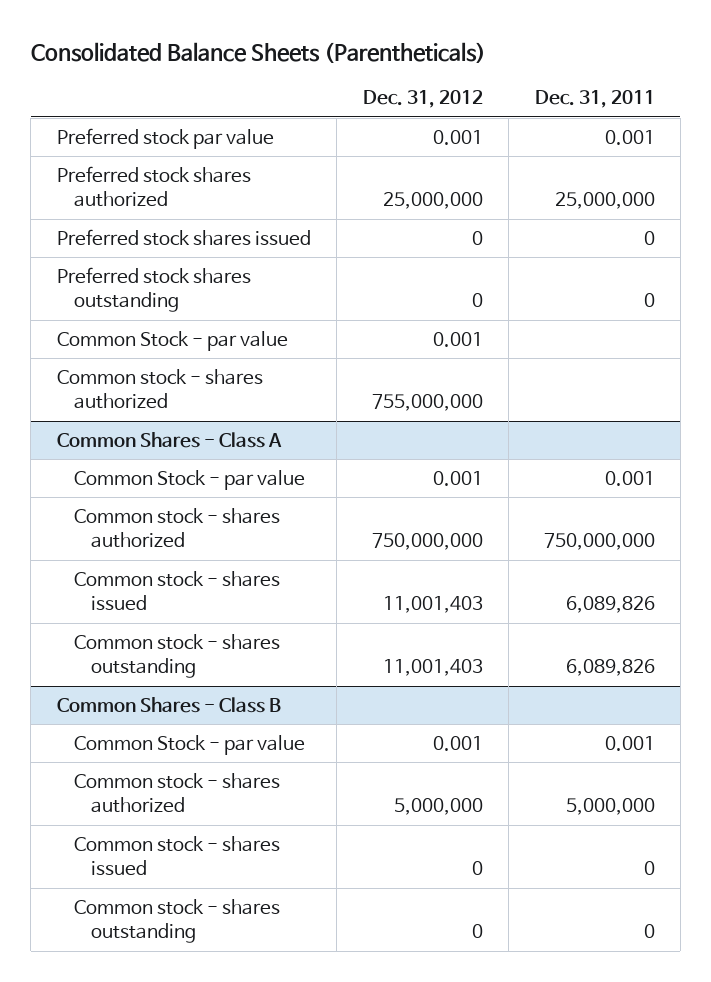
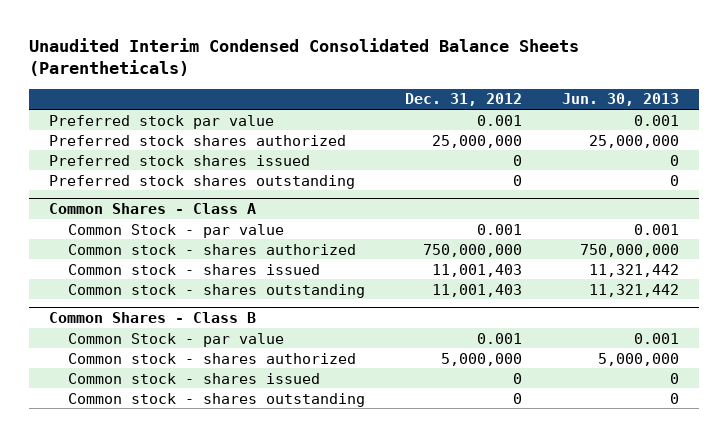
- Consolidated Balance Sheets (Parentheticals)
+ Unaudited Interim Condensed Consolidated Balance Sheets (Parentheticals)
- | Dec. 31, 2012 | Dec. 31, 2011
+ | Dec. 31, 2012 | Jun. 30, 2013
- Common Stock - par value | 0.001 |
- Common stock - shares authorized | 755,000,000 |

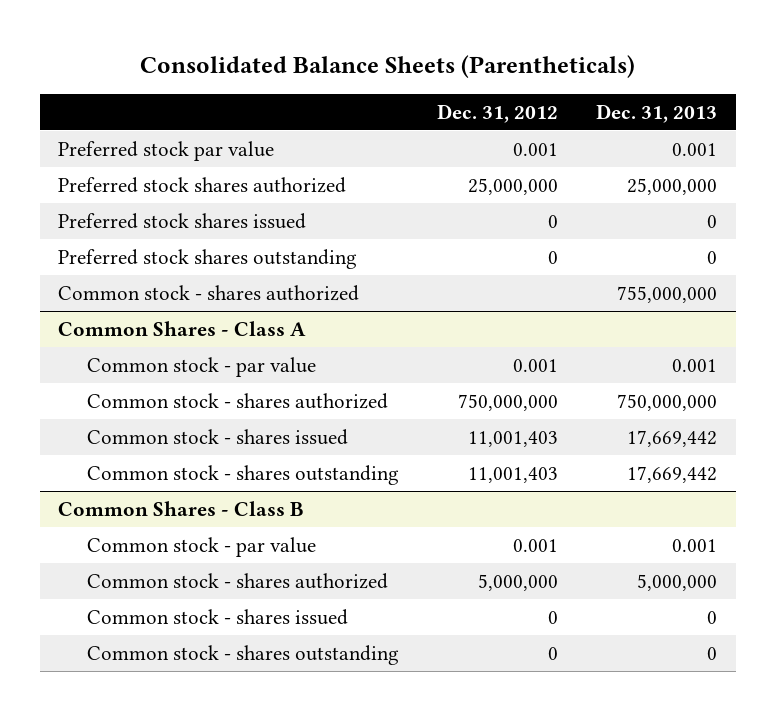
- Unaudited Interim Condensed Consolidated Balance Sheets (Parentheticals)
+ Consolidated Balance Sheets (Parentheticals)
- | Dec. 31, 2012 | Jun. 30, 2013
+ | Dec. 31, 2012 | Dec. 31, 2013
+ Common stock - shares authorized | | 755,000,000
@ Common Shares - Class A
- Common Stock - par value | 0.001 | 0.001
+ Common stock - par value | 0.001 | 0.001
@ Common Shares - Class B
- Common Stock - par value | 0.001 | 0.001
+ Common stock - par value | 0.001 | 0.001

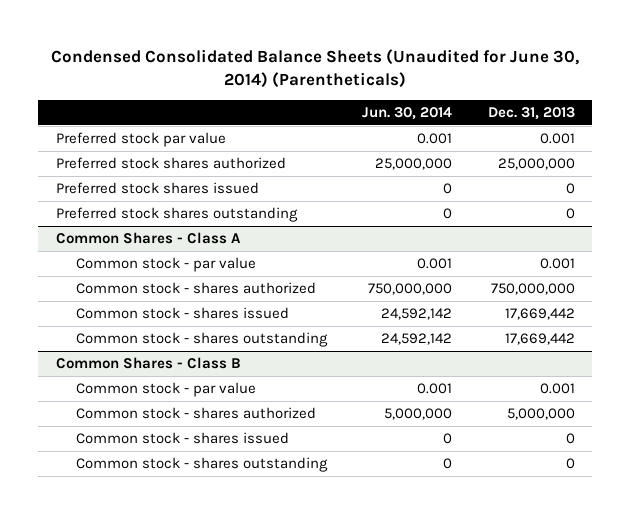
- Consolidated Balance Sheets (Parentheticals)
+ Condensed Consolidated Balance Sheets (Unaudited for June 30, 2014) (Parentheticals)
- | Dec. 31, 2012 | Dec. 31, 2013
+ | Jun. 30, 2014 | Dec. 31, 2013
- Common stock - shares authorized | | 755,000,000

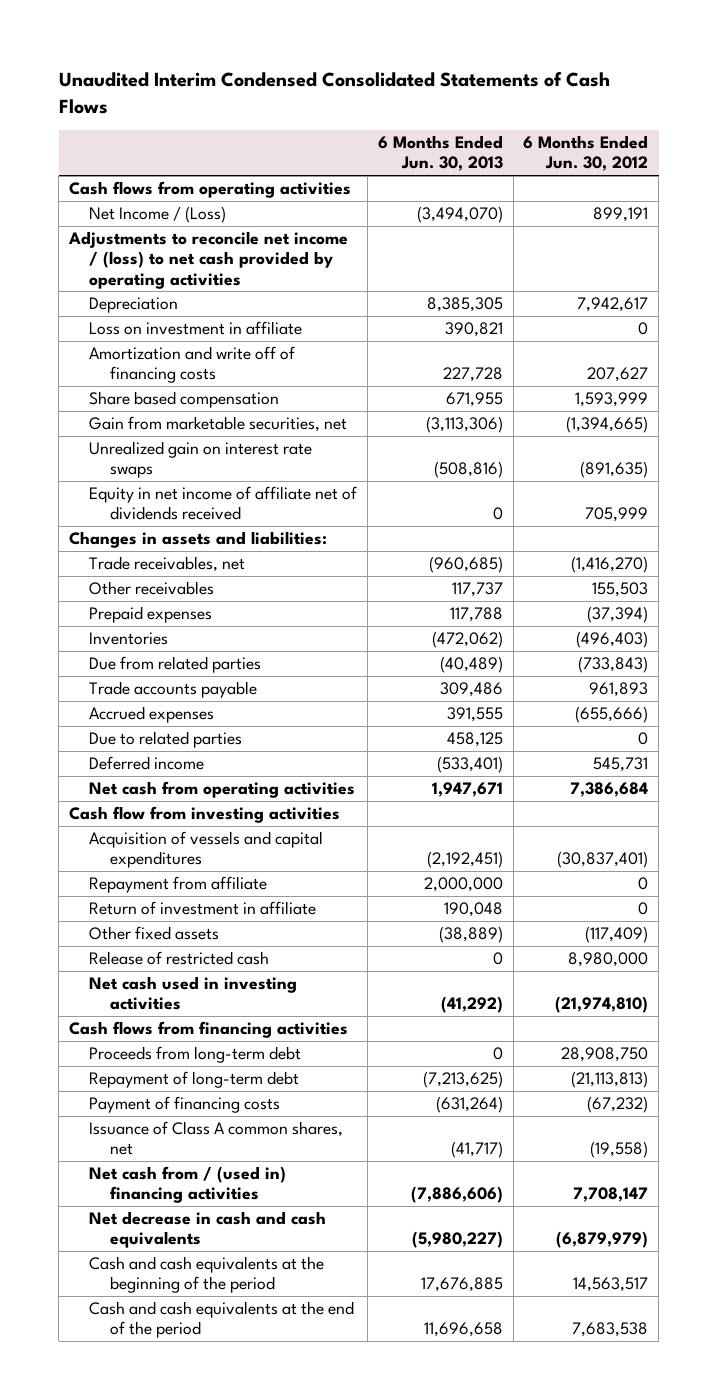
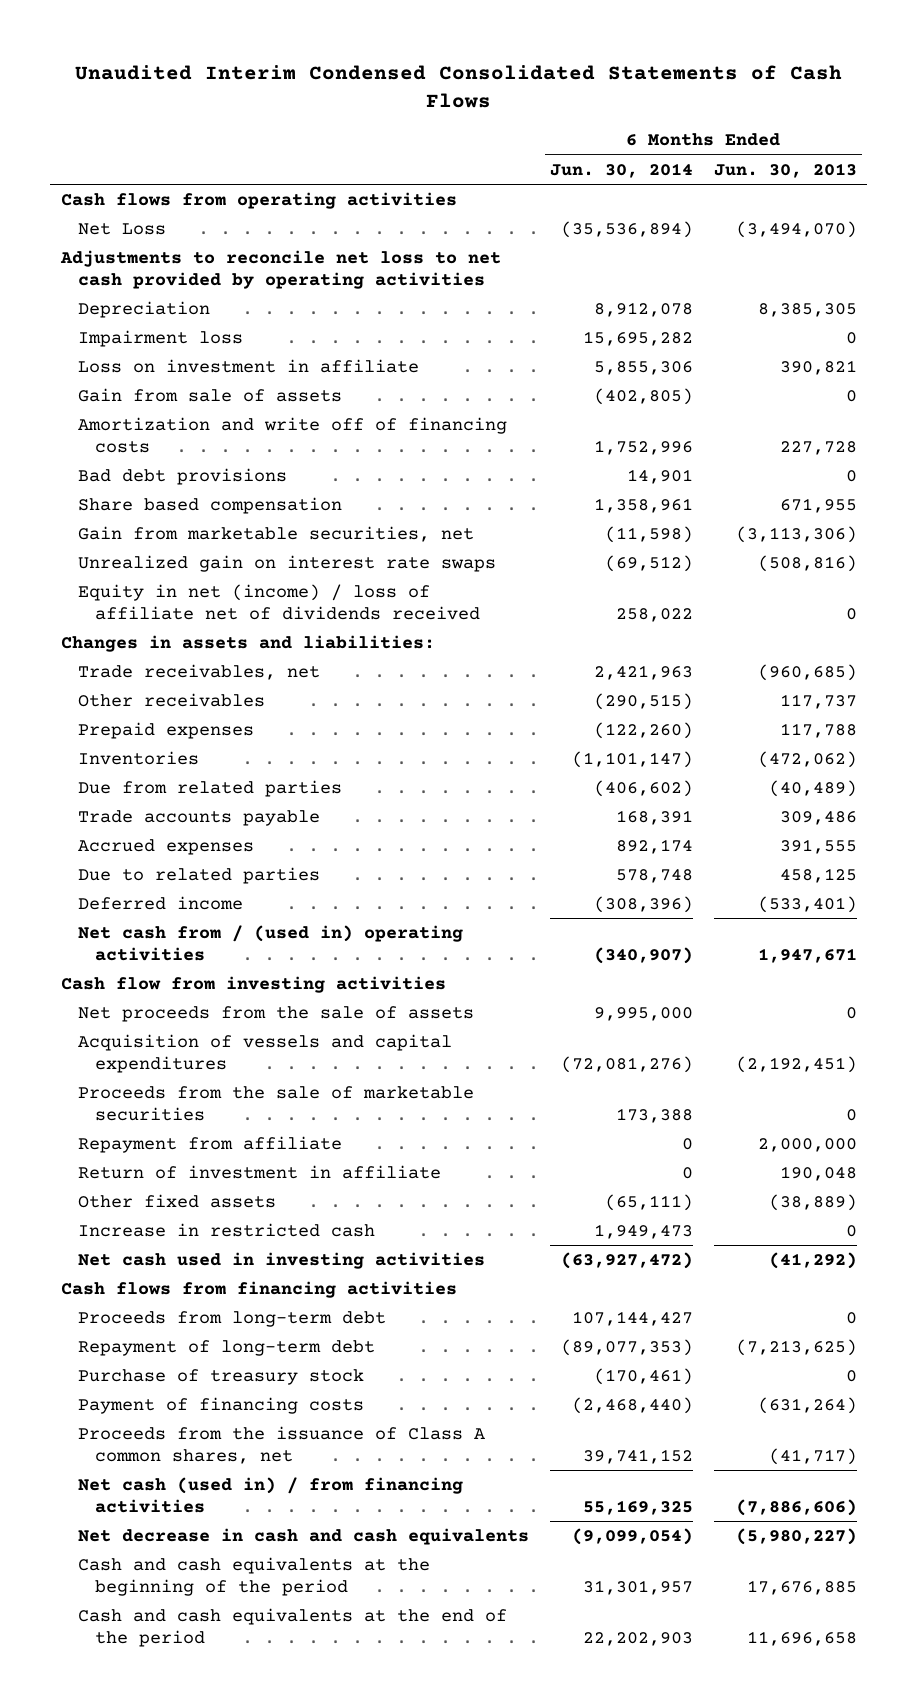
- | 6 Months Ended Jun. 30, 2013 | 6 Months Ended Jun. 30, 2012
+ | 6 Months Ended Jun. 30, 2014 | 6 Months Ended Jun. 30, 2013
- Net Income / (Loss) | (3,494,070) | 899,191
- Adjustments to reconcile net income / (loss) to net cash provided by operating activities
+ Net Loss | (35,536,894) | (3,494,070)
+ Adjustments to reconcile net loss to net cash provided by operating activities
+ Impairment loss | 15,695,282 | 0
+ Gain from sale of assets | (402,805) | 0
+ Bad debt provisions | 14,901 | 0
- Equity in net income of affiliate net of dividends received | 0 | 705,999
+ Equity in net (income) / loss of affiliate net of dividends received | 258,022 | 0
- Net cash from operating activities | 1,947,671 | 7,386,684
+ Net cash from / (used in) operating activities | (340,907) | 1,947,671
+ Net proceeds from the sale of assets | 9,995,000 | 0
+ Proceeds from the sale of marketable securities | 173,388 | 0
- Release of restricted cash | 0 | 8,980,000
+ Increase in restricted cash | 1,949,473 | 0
+ Purchase of treasury stock | (170,461) | 0
- Issuance of Class A common shares, net | (41,717) | (19,558)
- Net cash from / (used in) financing activities | (7,886,606) | 7,708,147
+ Proceeds from the issuance of Class A common shares, net | 39,741,152 | (41,717)
+ Net cash (used in) / from financing activities | 55,169,325 | (7,886,606)

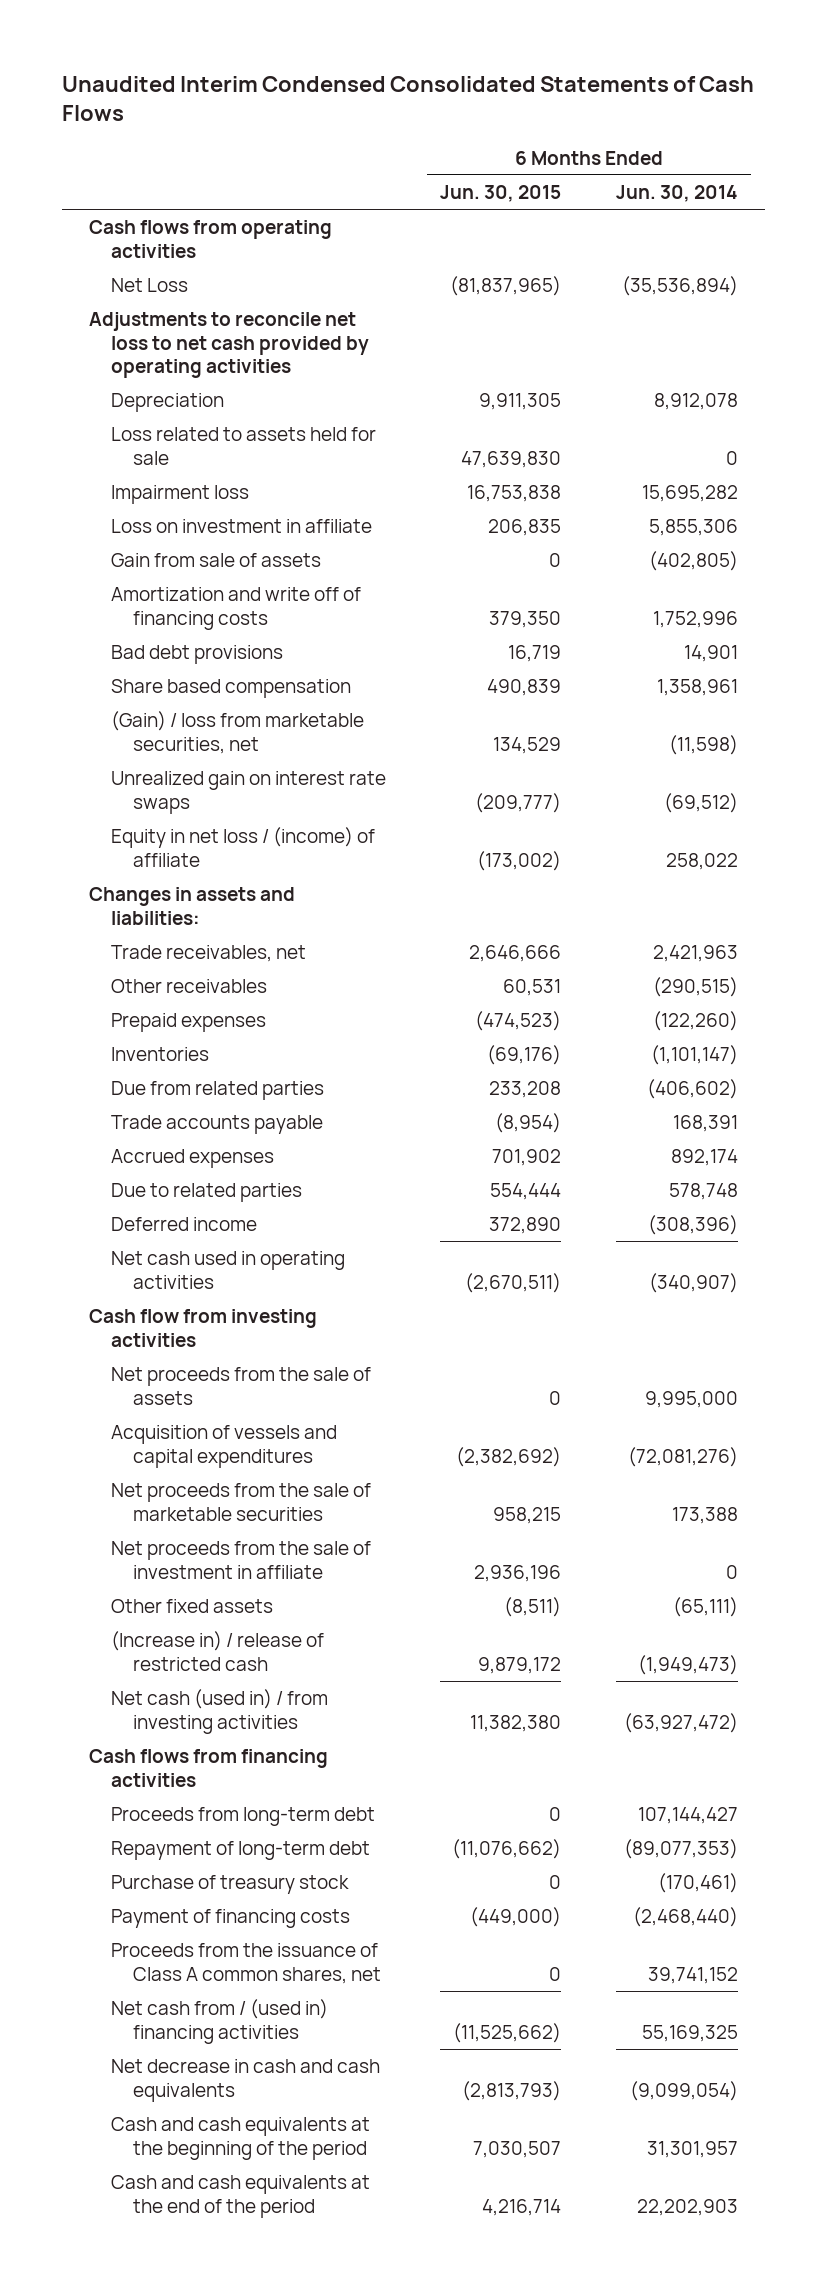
- | 6 Months Ended Jun. 30, 2014 | 6 Months Ended Jun. 30, 2013
+ | 6 Months Ended Jun. 30, 2015 | 6 Months Ended Jun. 30, 2014
+ Loss related to assets held for sale | 47,639,830 | 0
- Gain from marketable securities, net | (11,598) | (3,113,306)
+ (Gain) / loss from marketable securities, net | 134,529 | (11,598)
- Equity in net (income) / loss of affiliate net of dividends received | 258,022 | 0
+ Equity in net loss / (income) of affiliate | (173,002) | 258,022
- Net cash from / (used in) operating activities | (340,907) | 1,947,671
+ Net cash used in operating activities | (2,670,511) | (340,907)
- Proceeds from the sale of marketable securities | 173,388 | 0
- Repayment from affiliate | 0 | 2,000,000
- Return of investment in affiliate | 0 | 190,048
+ Net proceeds from the sale of marketable securities | 958,215 | 173,388
+ Net proceeds from the sale of investment in affiliate | 2,936,196 | 0
- Increase in restricted cash | 1,949,473 | 0
- Net cash used in investing activities | (63,927,472) | (41,292)
+ (Increase in) / release of restricted cash | 9,879,172 | (1,949,473)
+ Net cash (used in) / from investing activities | 11,382,380 | (63,927,472)
- Net cash (used in) / from financing activities | 55,169,325 | (7,886,606)
+ Net cash from / (used in) financing activities | (11,525,662) | 55,169,325

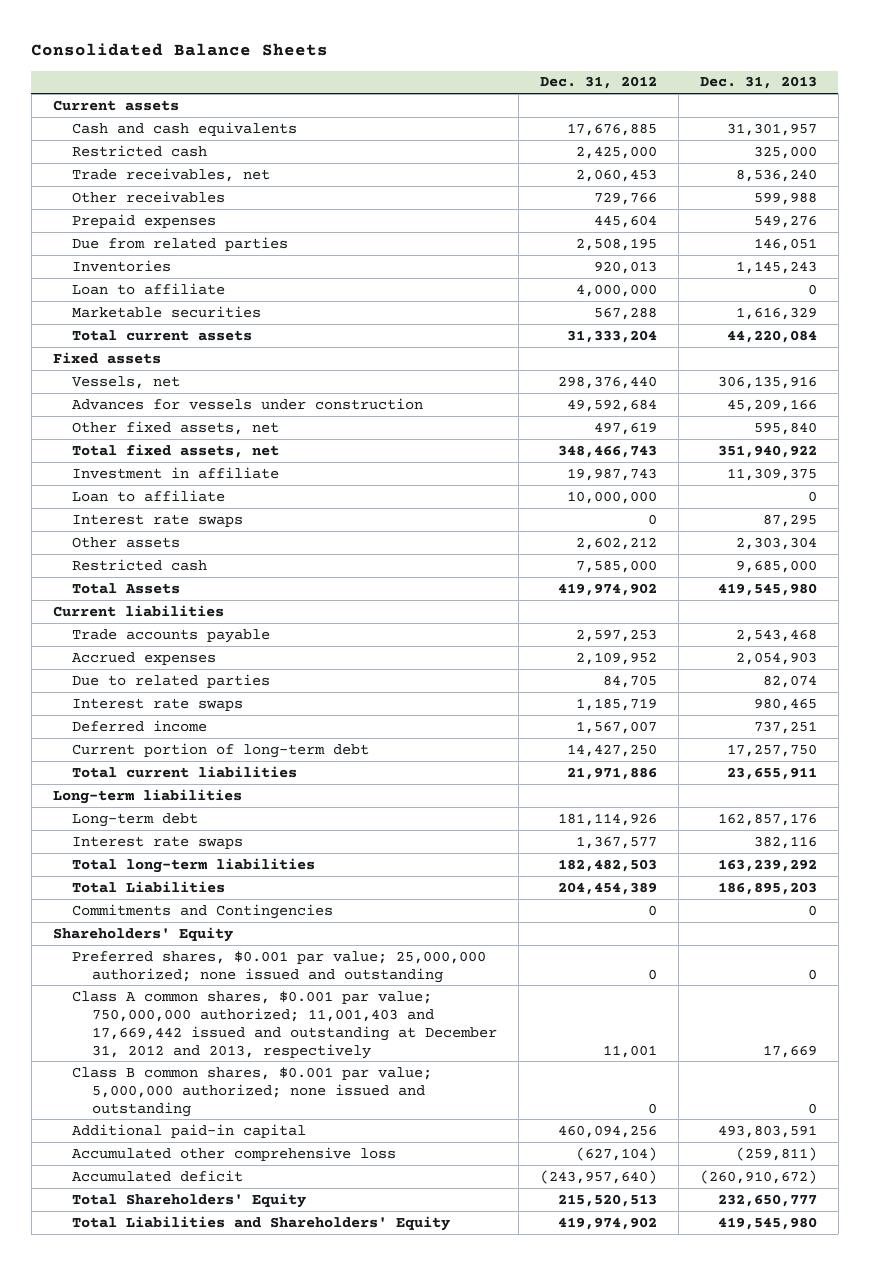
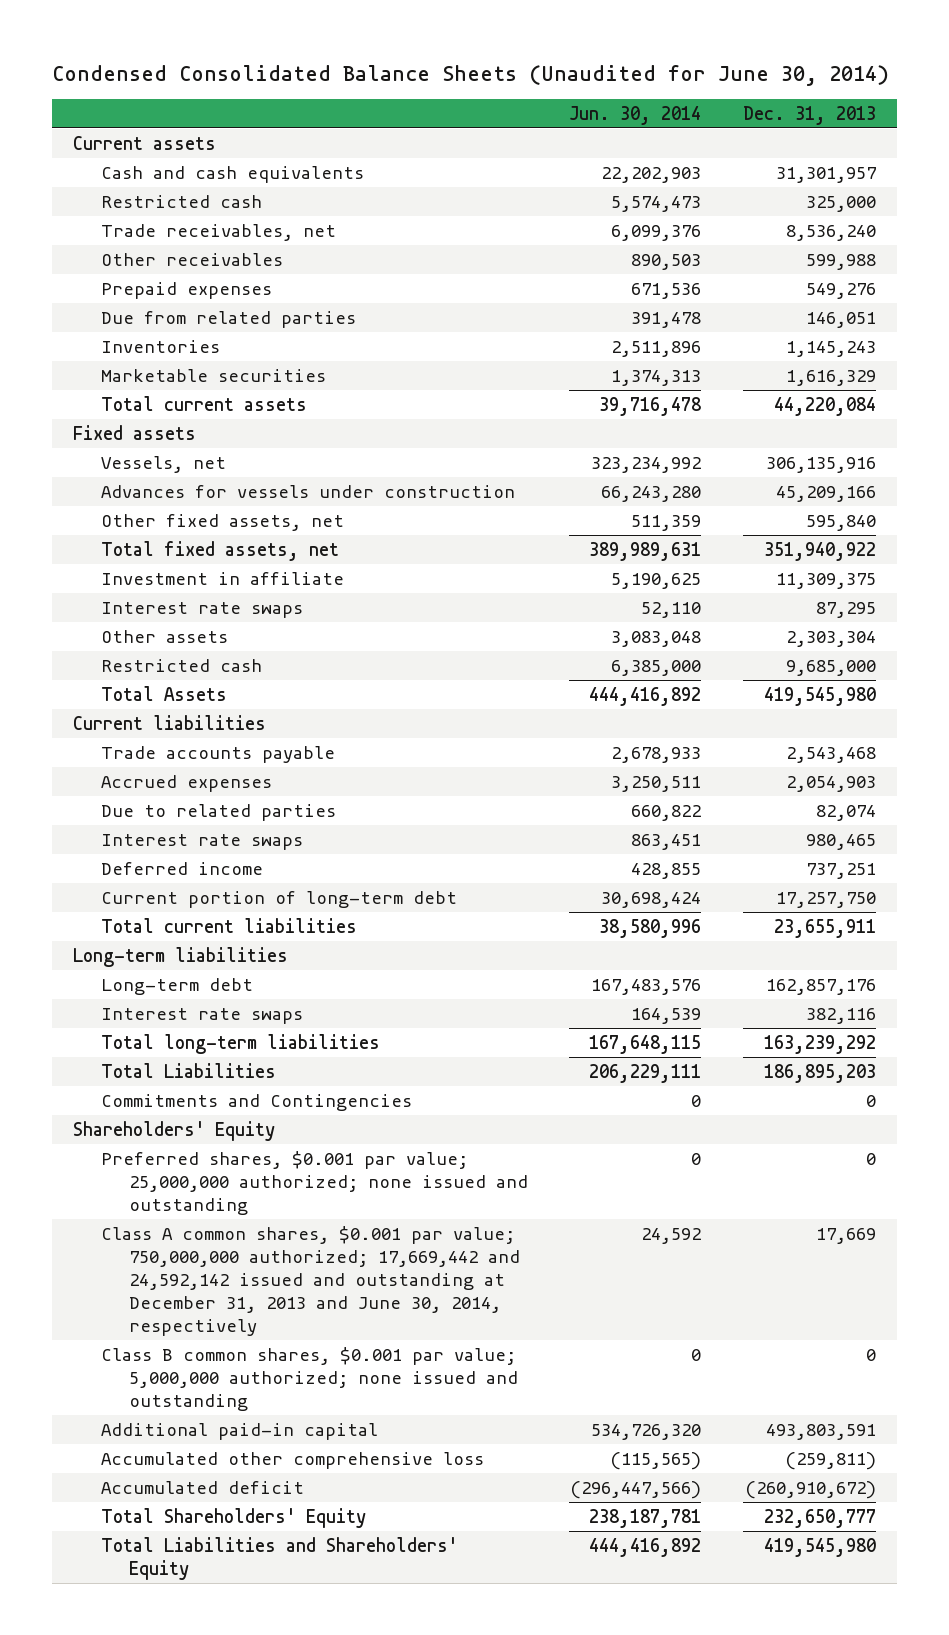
- Consolidated Balance Sheets
+ Condensed Consolidated Balance Sheets (Unaudited for June 30, 2014)
- | Dec. 31, 2012 | Dec. 31, 2013
+ | Jun. 30, 2014 | Dec. 31, 2013
- Loan to affiliate | 4,000,000 | 0
- Loan to affiliate | 10,000,000 | 0
- Class A common shares, $0.001 par value; 750,000,000 authorized; 11,001,403 and 17,669,442 issued and outstanding at December 31, 2012 and 2013, respectively | 11,001 | 17,669
+ Class A common shares, $0.001 par value; 750,000,000 authorized; 17,669,442 and 24,592,142 issued and outstanding at December 31, 2013 and June 30, 2014, respectively | 24,592 | 17,669

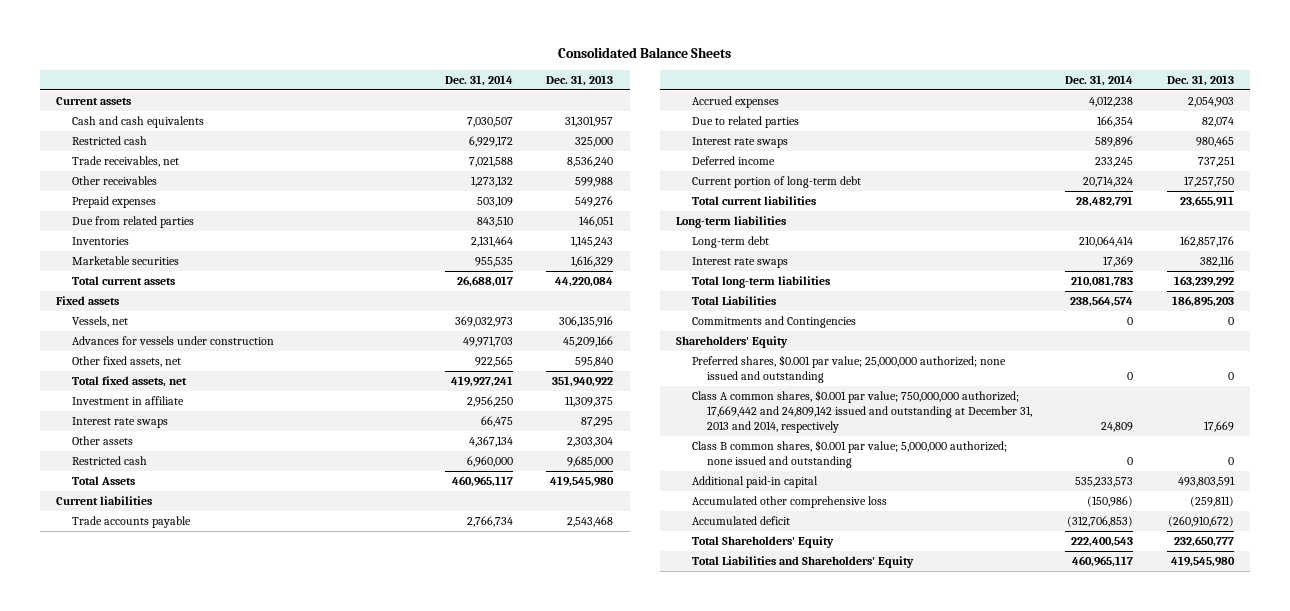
- Condensed Consolidated Balance Sheets (Unaudited for June 30, 2014)
+ Consolidated Balance Sheets
- | Jun. 30, 2014 | Dec. 31, 2013
+ | Dec. 31, 2014 | Dec. 31, 2013
- Class A common shares, $0.001 par value; 750,000,000 authorized; 17,669,442 and 24,592,142 issued and outstanding at December 31, 2013 and June 30, 2014, respectively | 24,592 | 17,669
+ Class A common shares, $0.001 par value; 750,000,000 authorized; 17,669,442 and 24,809,142 issued and outstanding at December 31, 2013 and 2014, respectively | 24,809 | 17,669

